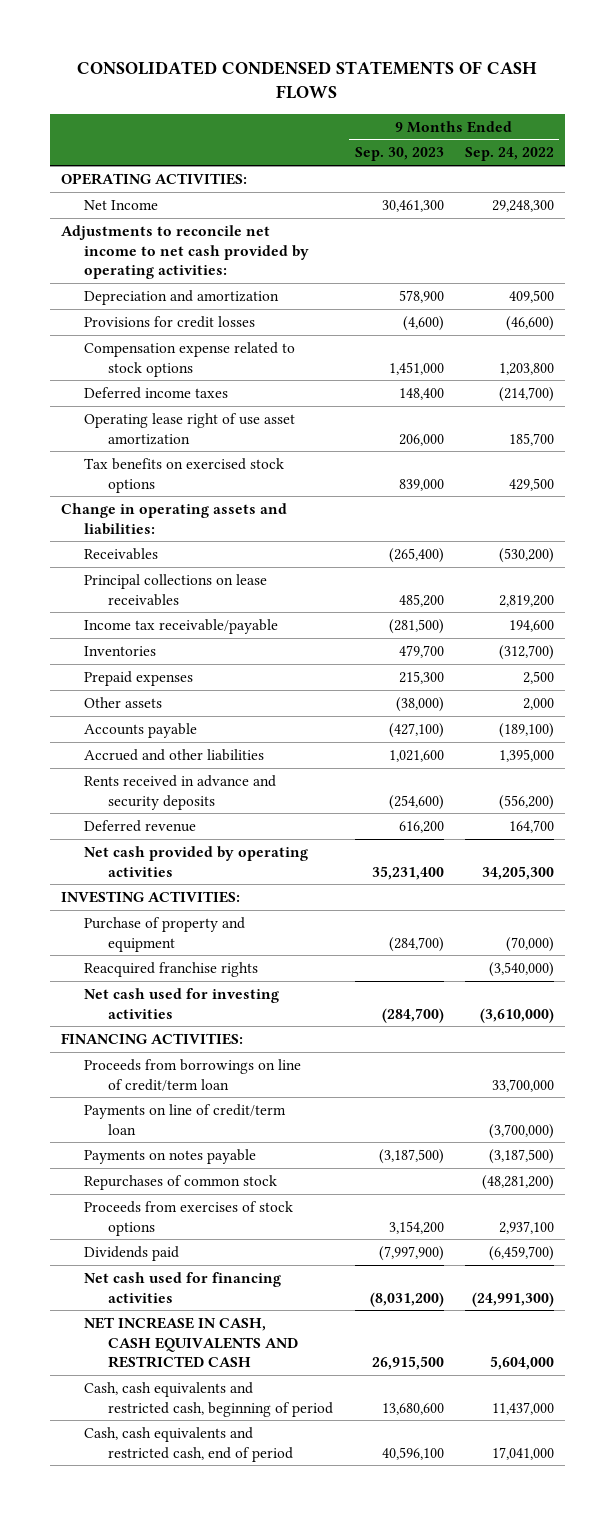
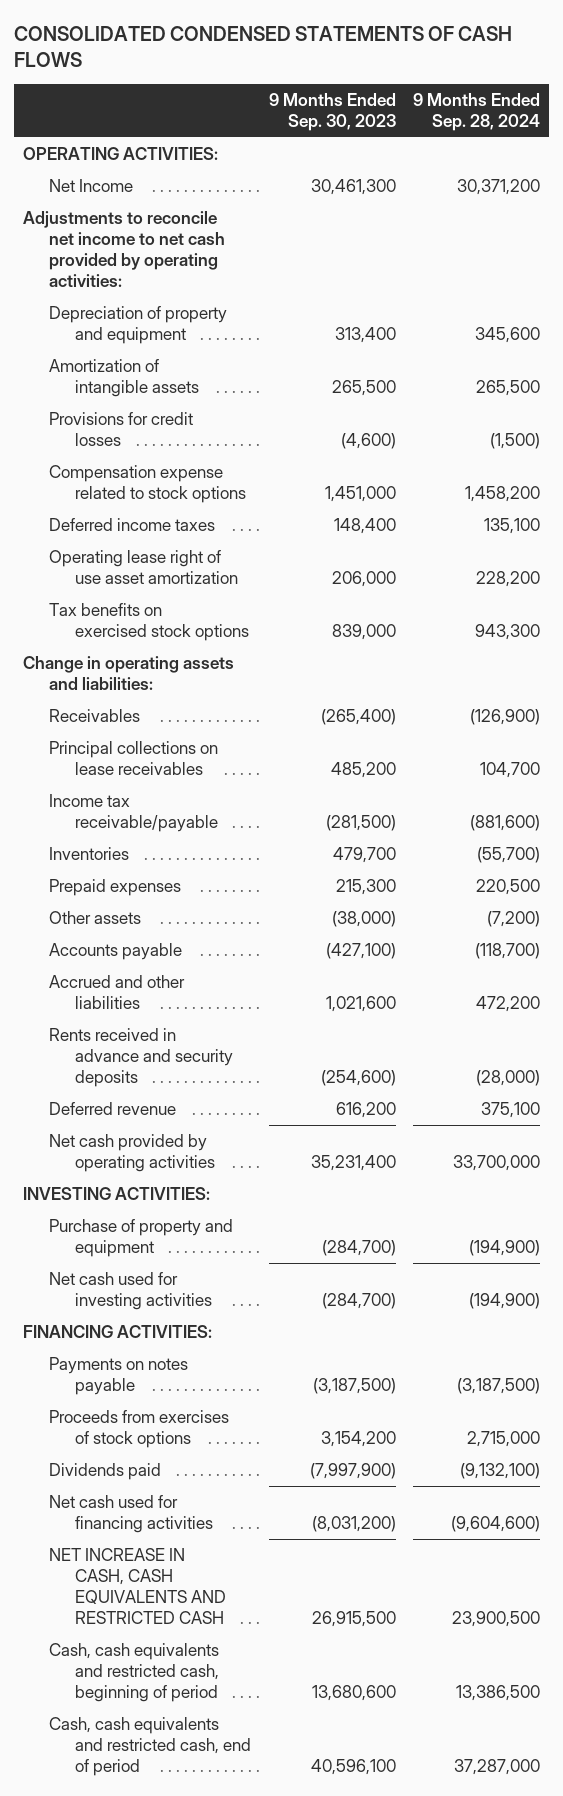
- | 9 Months Ended Sep. 30, 2023 | 9 Months Ended Sep. 24, 2022
+ | 9 Months Ended Sep. 30, 2023 | 9 Months Ended Sep. 28, 2024
- Depreciation and amortization | 578,900 | 409,500
+ Depreciation of property and equipment | 313,400 | 345,600
+ Amortization of intangible assets | 265,500 | 265,500
- Reacquired franchise rights | | (3,540,000)
- Proceeds from borrowings on line of credit/term loan | | 33,700,000
- Payments on line of credit/term loan | | (3,700,000)
- Repurchases of common stock | | (48,281,200)

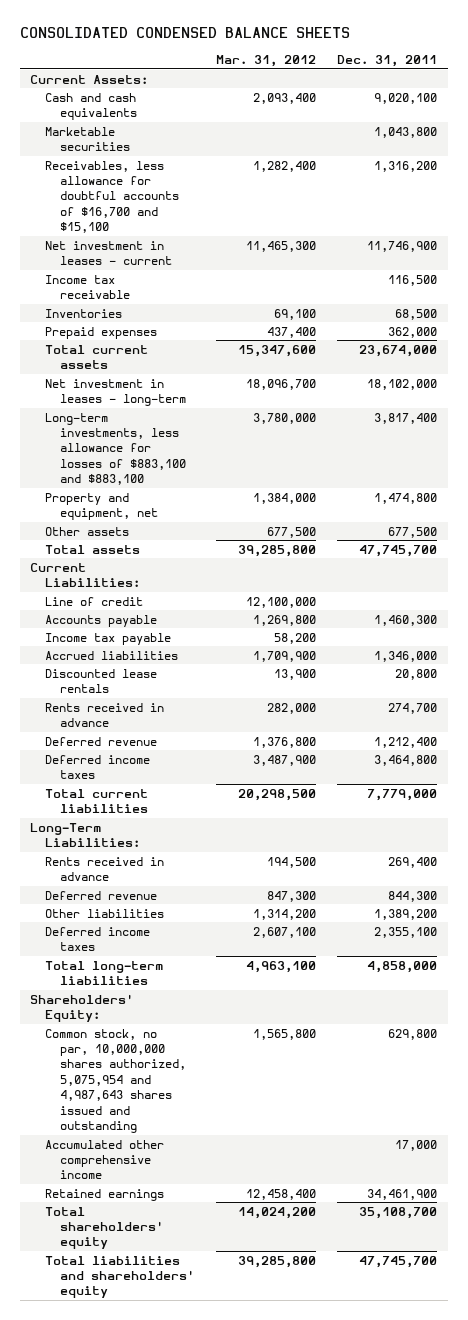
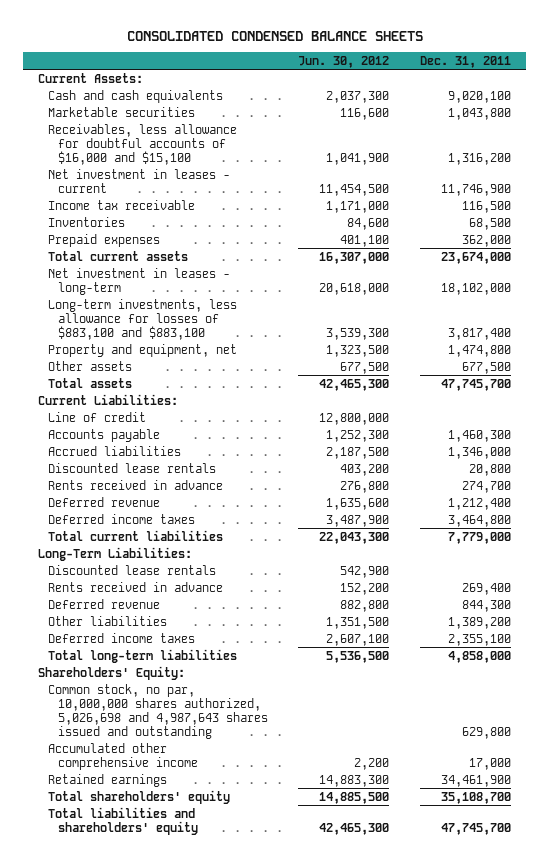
- | Mar. 31, 2012 | Dec. 31, 2011
+ | Jun. 30, 2012 | Dec. 31, 2011
- Receivables, less allowance for doubtful accounts of $16,700 and $15,100 | 1,282,400 | 1,316,200
+ Receivables, less allowance for doubtful accounts of $16,000 and $15,100 | 1,041,900 | 1,316,200
- Income tax payable | 58,200 |
+ Discounted lease rentals | 542,900 |
- Common stock, no par, 10,000,000 shares authorized, 5,075,954 and 4,987,643 shares issued and outstanding | 1,565,800 | 629,800
+ Common stock, no par, 10,000,000 shares authorized, 5,026,698 and 4,987,643 shares issued and outstanding | | 629,800

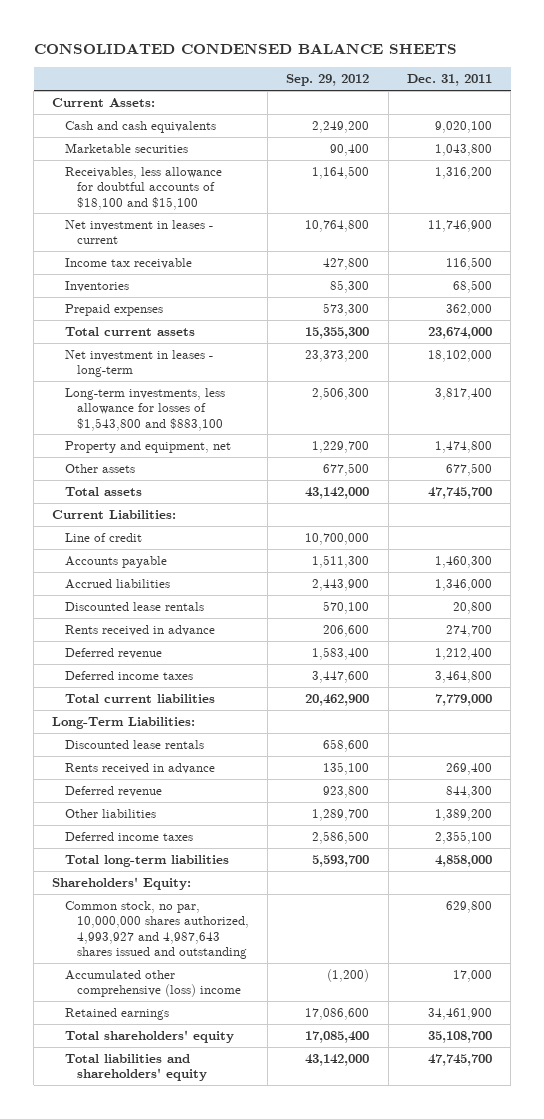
- | Jun. 30, 2012 | Dec. 31, 2011
+ | Sep. 29, 2012 | Dec. 31, 2011
- Receivables, less allowance for doubtful accounts of $16,000 and $15,100 | 1,041,900 | 1,316,200
+ Receivables, less allowance for doubtful accounts of $18,100 and $15,100 | 1,164,500 | 1,316,200
- Long-term investments, less allowance for losses of $883,100 and $883,100 | 3,539,300 | 3,817,400
+ Long-term investments, less allowance for losses of $1,543,800 and $883,100 | 2,506,300 | 3,817,400
- Common stock, no par, 10,000,000 shares authorized, 5,026,698 and 4,987,643 shares issued and outstanding | | 629,800
- Accumulated other comprehensive income | 2,200 | 17,000
+ Common stock, no par, 10,000,000 shares authorized, 4,993,927 and 4,987,643 shares issued and outstanding | | 629,800
+ Accumulated other comprehensive (loss) income | (1,200) | 17,000

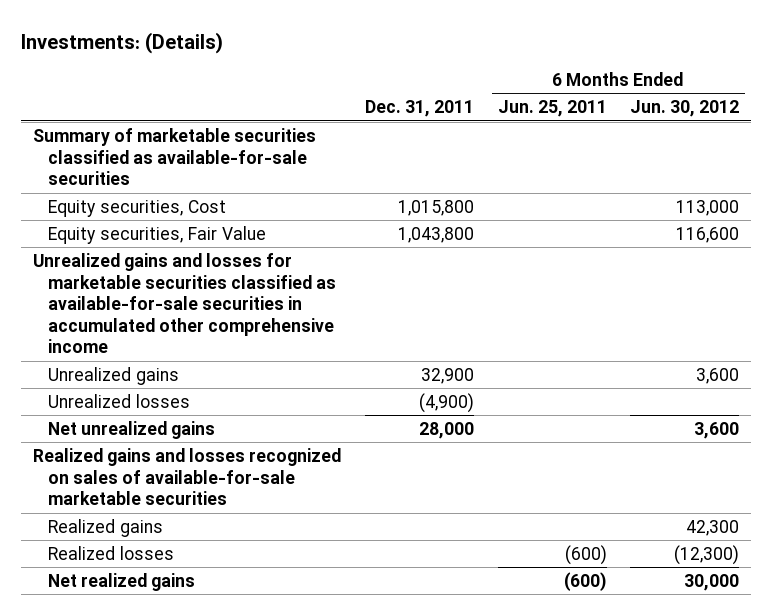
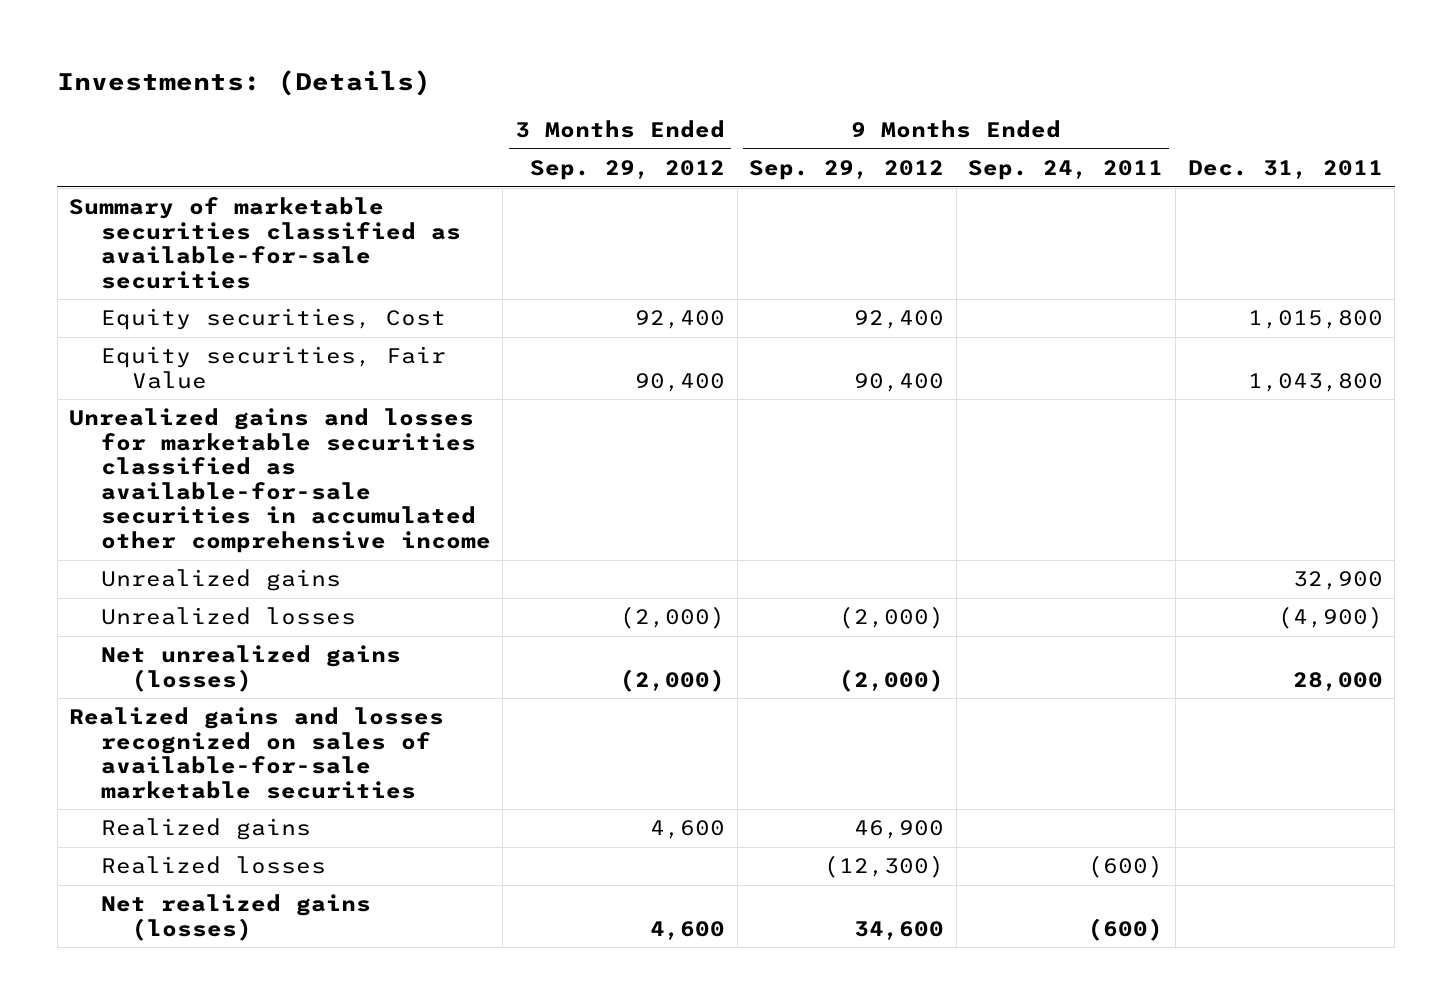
- | Dec. 31, 2011 | 6 Months Ended Jun. 25, 2011 | 6 Months Ended Jun. 30, 2012
+ | 3 Months Ended Sep. 29, 2012 | 9 Months Ended Sep. 29, 2012 | 9 Months Ended Sep. 24, 2011 | Dec. 31, 2011
- Net unrealized gains | 28,000 | | 3,600
+ Net unrealized gains (losses) | (2,000) | (2,000) | | 28,000
- Net realized gains | | (600) | 30,000
+ Net realized gains (losses) | 4,600 | 34,600 | (600) |

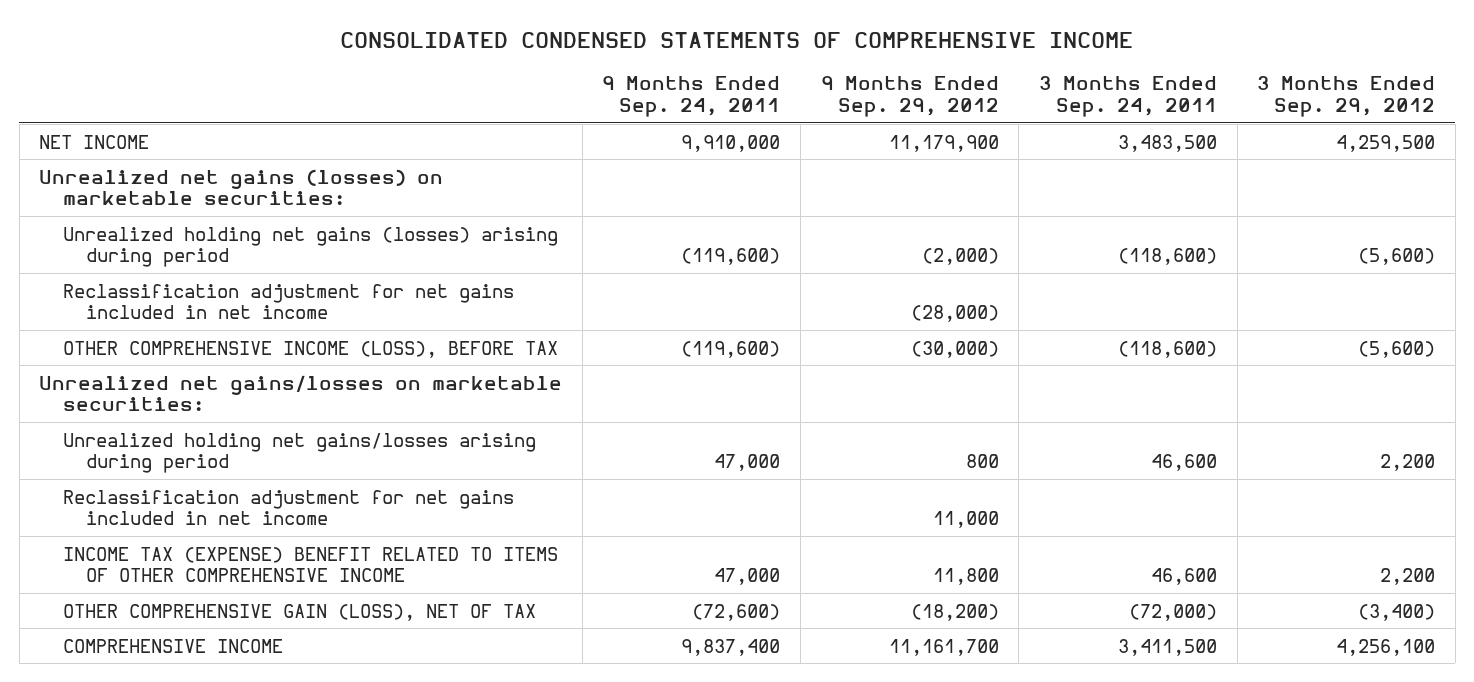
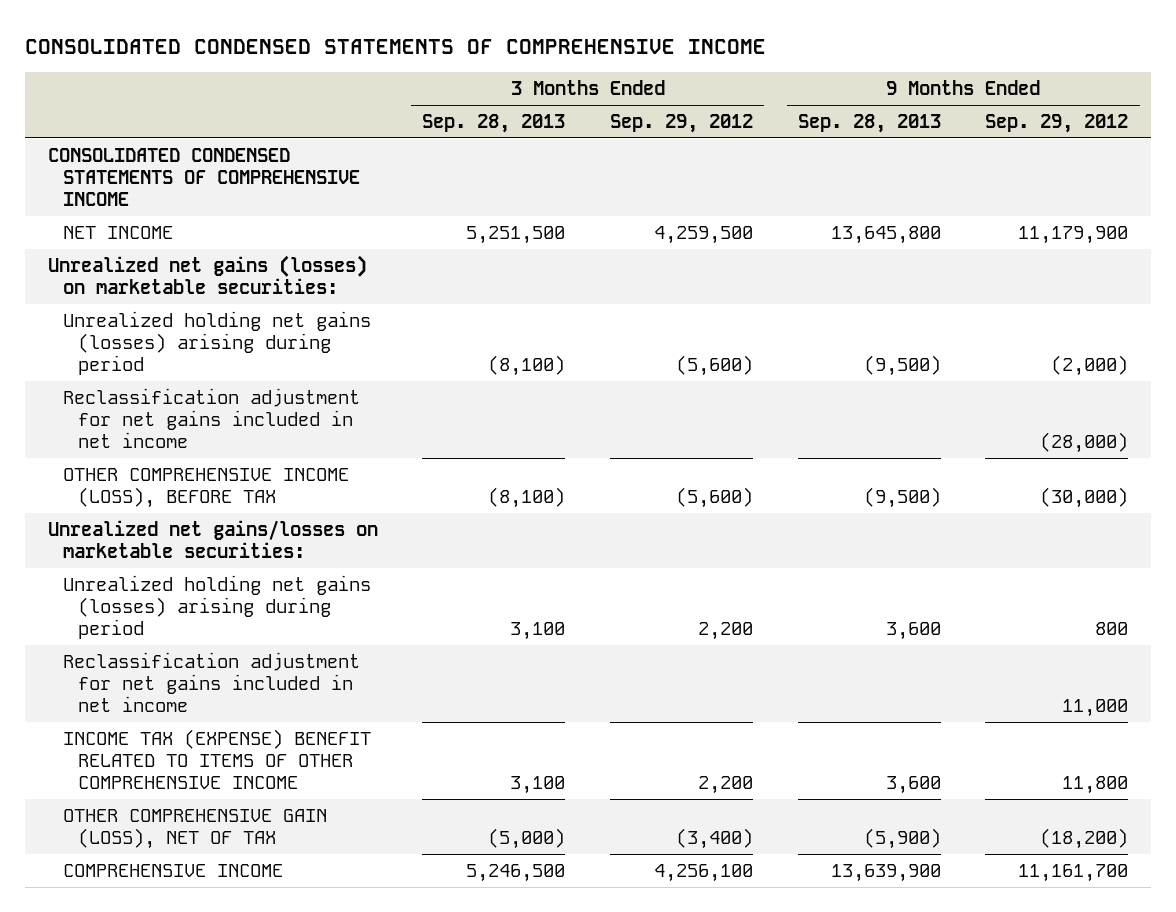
- | 9 Months Ended Sep. 24, 2011 | 9 Months Ended Sep. 29, 2012 | 3 Months Ended Sep. 24, 2011 | 3 Months Ended Sep. 29, 2012
+ | 3 Months Ended Sep. 28, 2013 | 3 Months Ended Sep. 29, 2012 | 9 Months Ended Sep. 28, 2013 | 9 Months Ended Sep. 29, 2012
+ CONSOLIDATED CONDENSED STATEMENTS OF COMPREHENSIVE INCOME
- Unrealized holding net gains/losses arising during period | 47,000 | 800 | 46,600 | 2,200
+ Unrealized holding net gains (losses) arising during period | 3,100 | 2,200 | 3,600 | 800

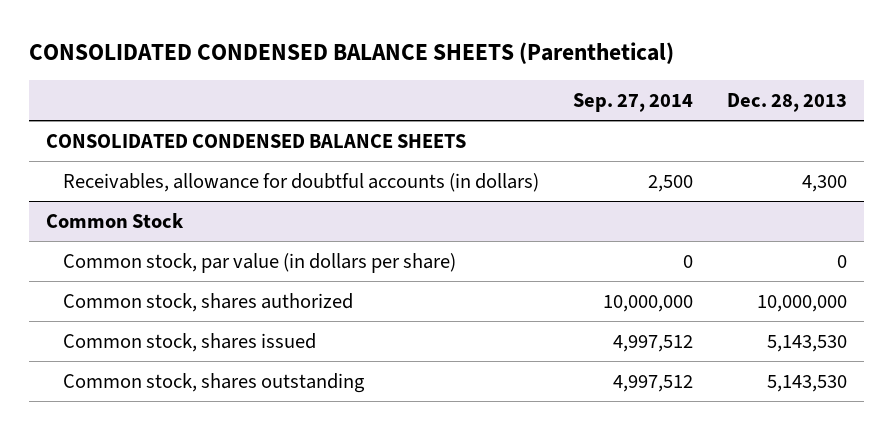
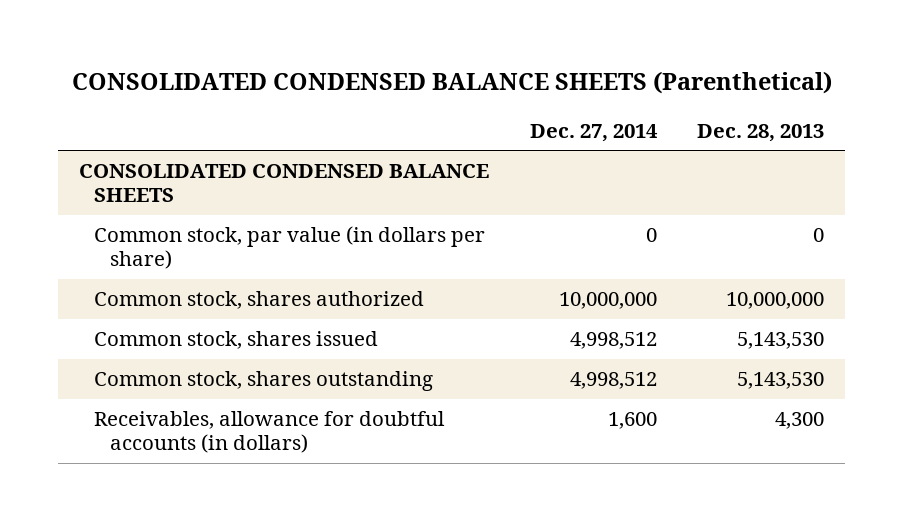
- | Sep. 27, 2014 | Dec. 28, 2013
+ | Dec. 27, 2014 | Dec. 28, 2013
- Common Stock
moved down: Receivables, allowance for doubtful accounts (in dollars) | 1,600 | 4,300

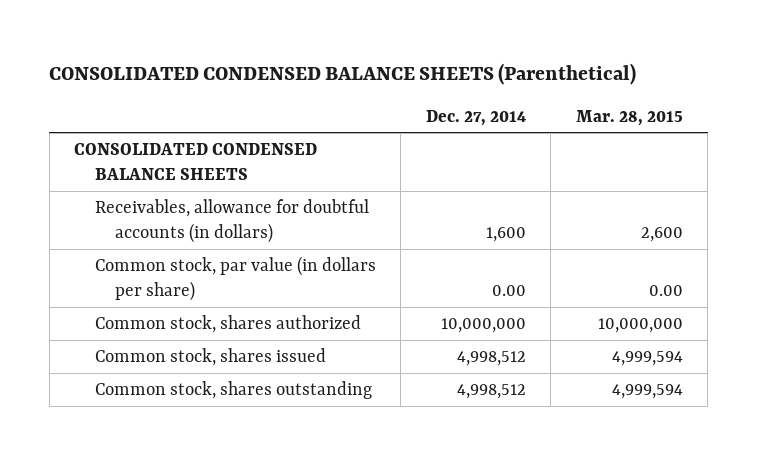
- | Dec. 27, 2014 | Dec. 28, 2013
+ | Dec. 27, 2014 | Mar. 28, 2015
- Common stock, par value (in dollars per share) | 0 | 0
moved up: Receivables, allowance for doubtful accounts (in dollars) | 1,600 | 2,600
+ Common stock, par value (in dollars per share) | 0.00 | 0.00

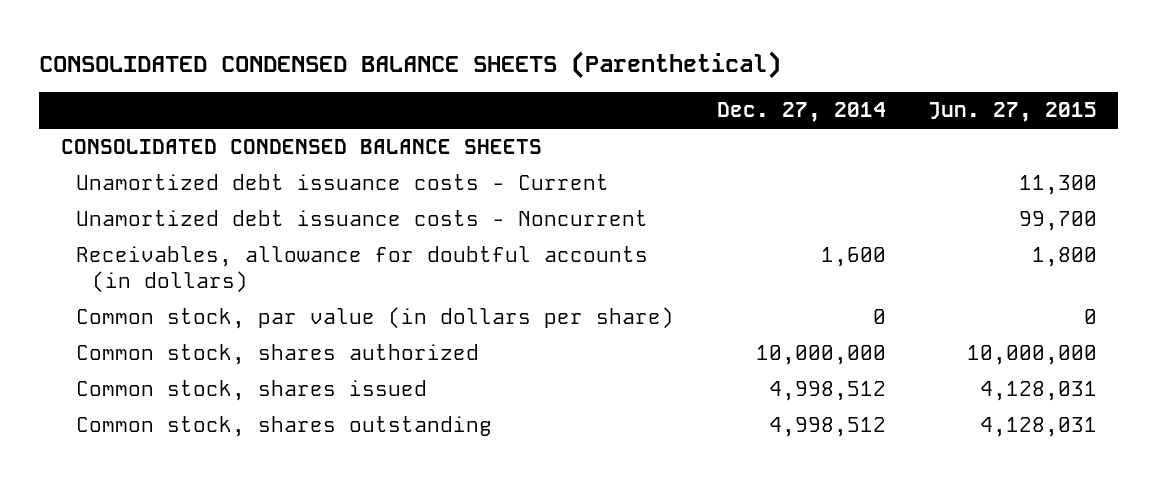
- | Dec. 27, 2014 | Mar. 28, 2015
+ | Dec. 27, 2014 | Jun. 27, 2015
+ Unamortized debt issuance costs - Current | | 11,300
+ Unamortized debt issuance costs - Noncurrent | | 99,700
- Common stock, par value (in dollars per share) | 0.00 | 0.00
+ Common stock, par value (in dollars per share) | 0 | 0

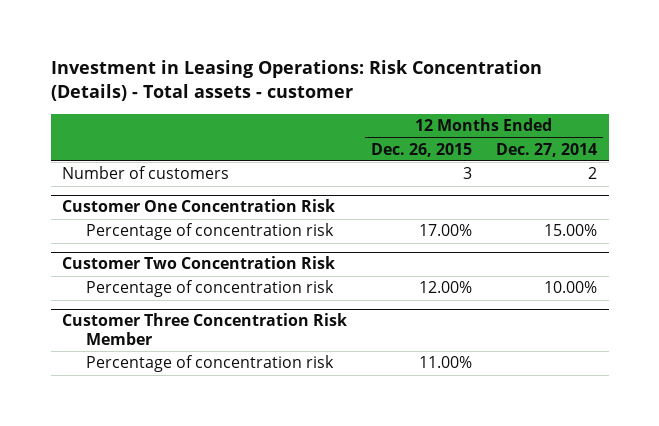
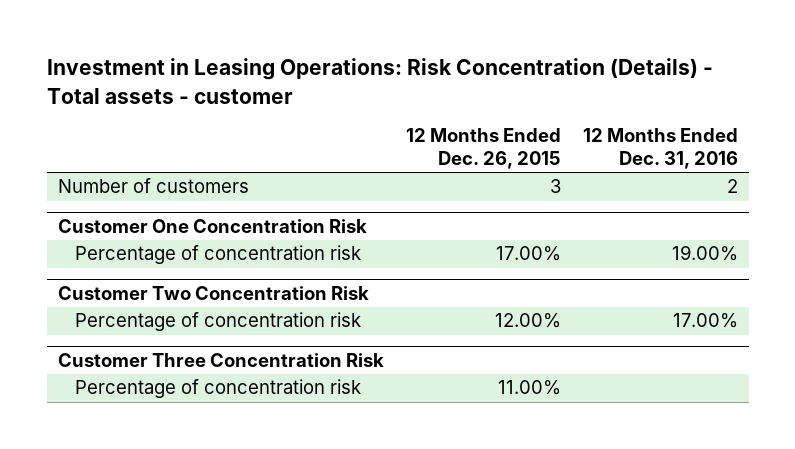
- | 12 Months Ended Dec. 26, 2015 | 12 Months Ended Dec. 27, 2014
+ | 12 Months Ended Dec. 26, 2015 | 12 Months Ended Dec. 31, 2016
- Customer Three Concentration Risk Member
+ Customer Three Concentration Risk

